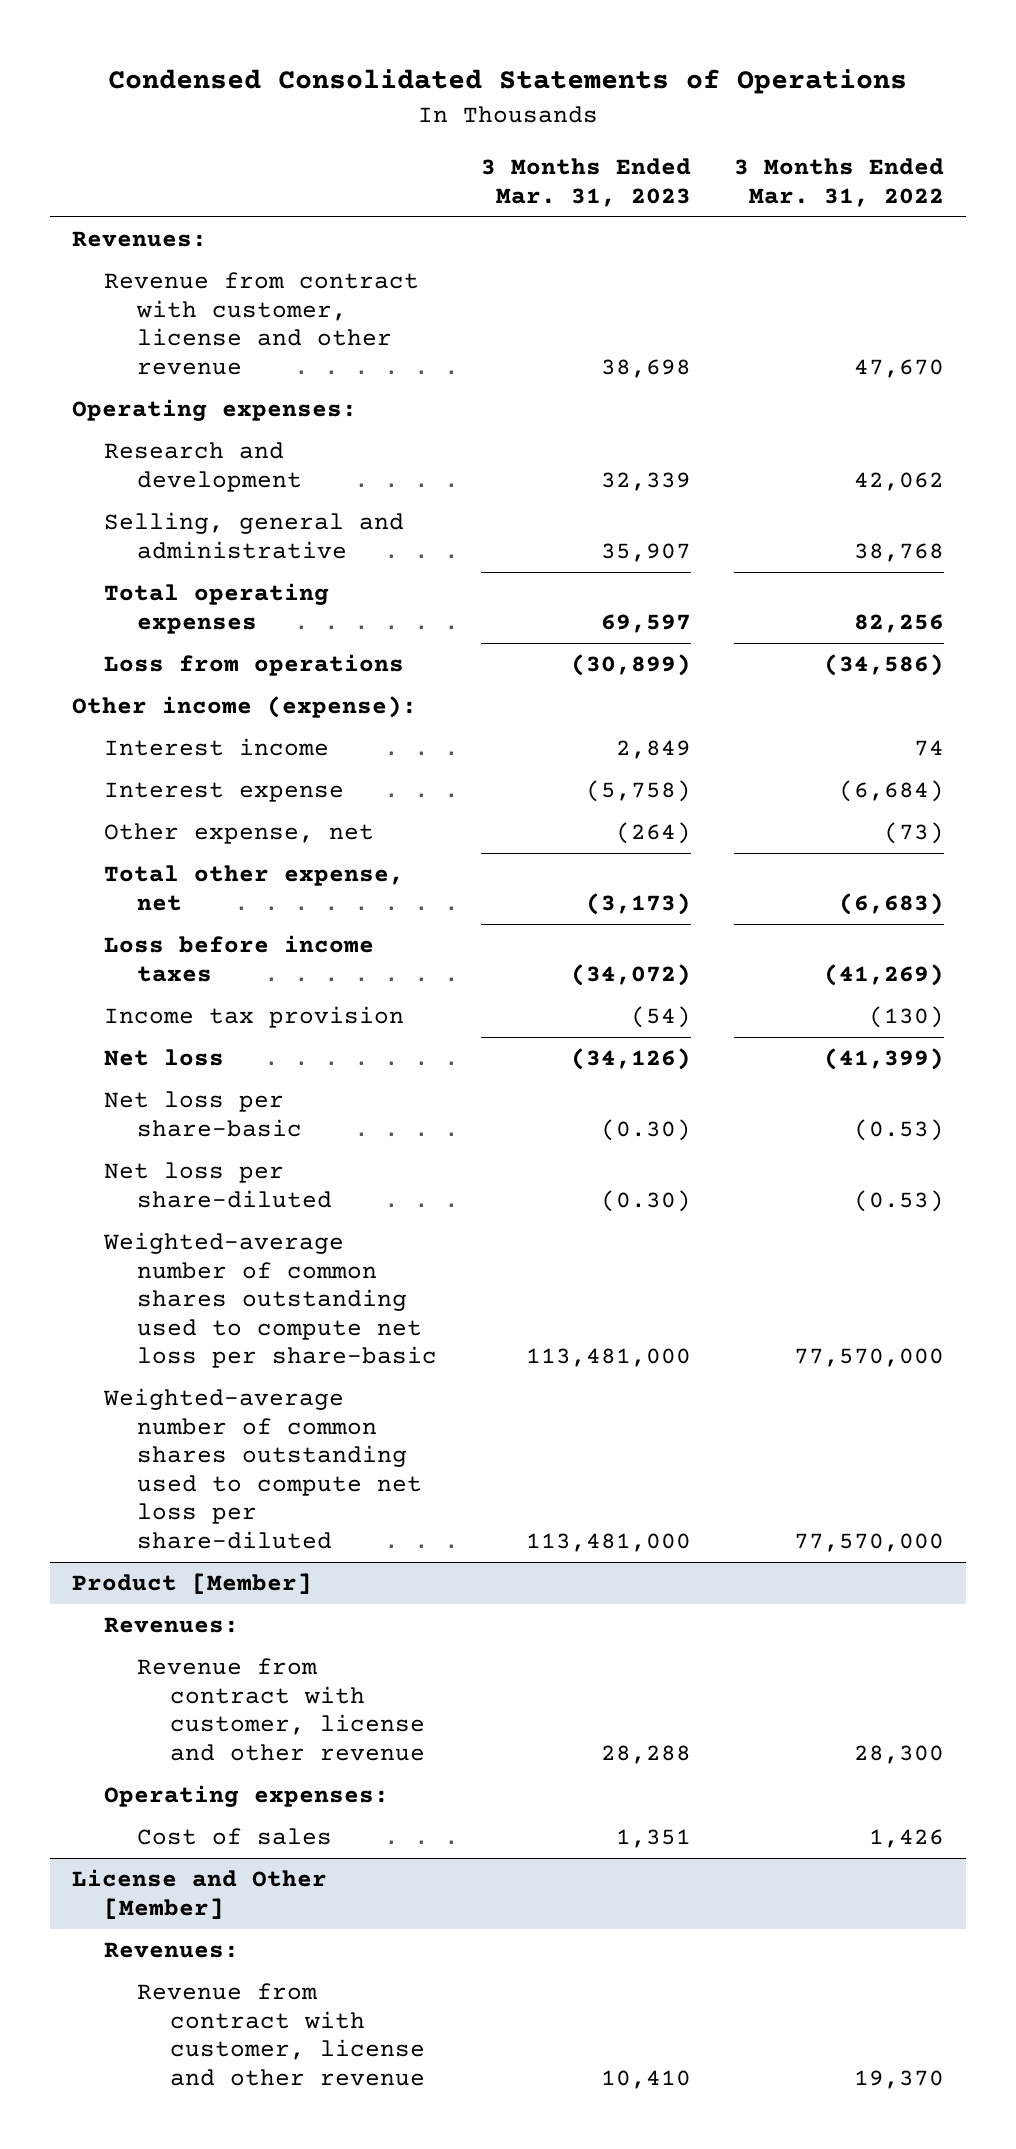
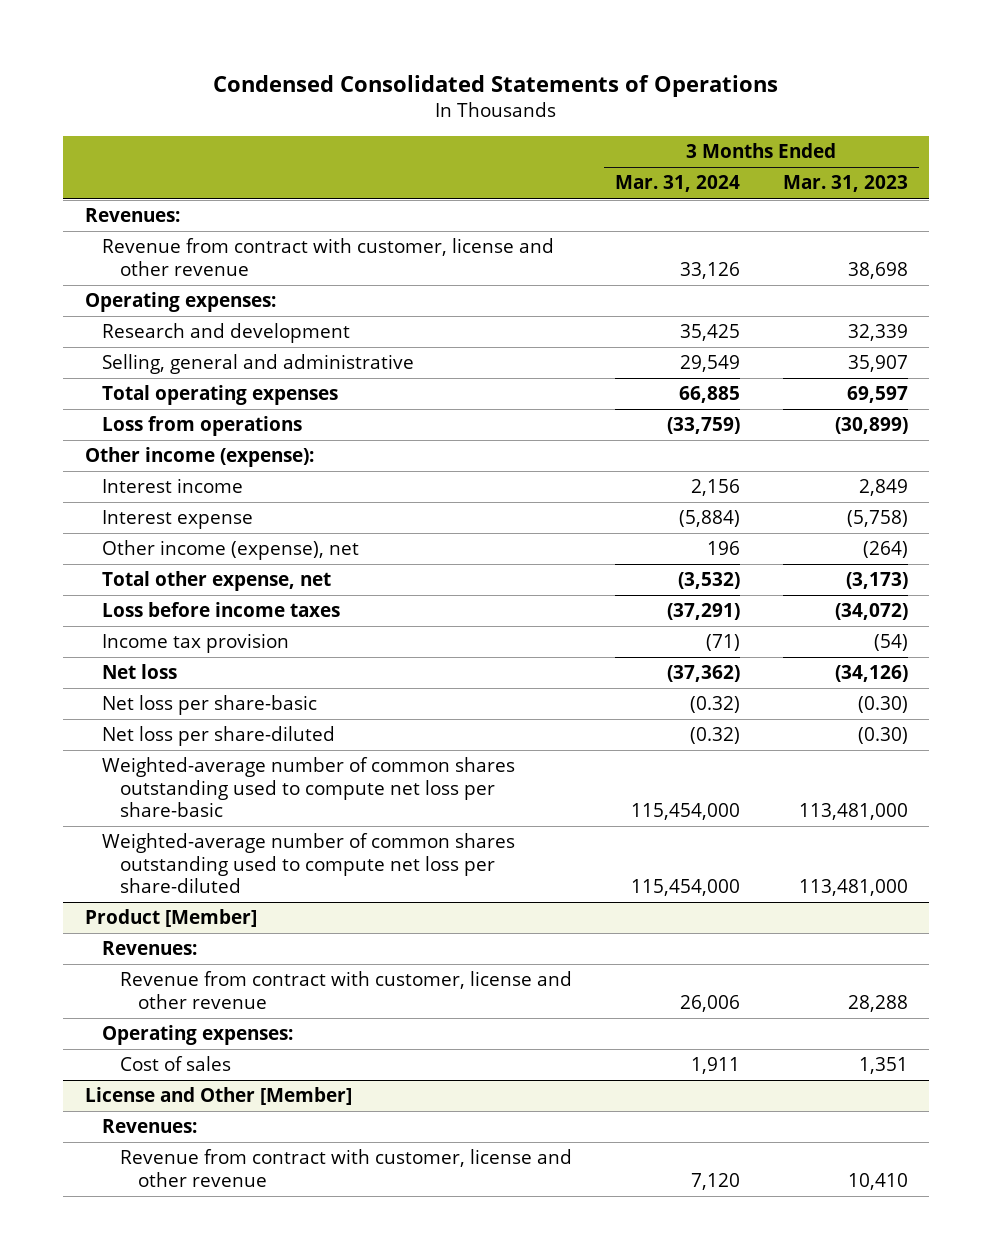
- | 3 Months Ended Mar. 31, 2023 | 3 Months Ended Mar. 31, 2022
+ | 3 Months Ended Mar. 31, 2024 | 3 Months Ended Mar. 31, 2023
- Other expense, net | (264) | (73)
+ Other income (expense), net | 196 | (264)

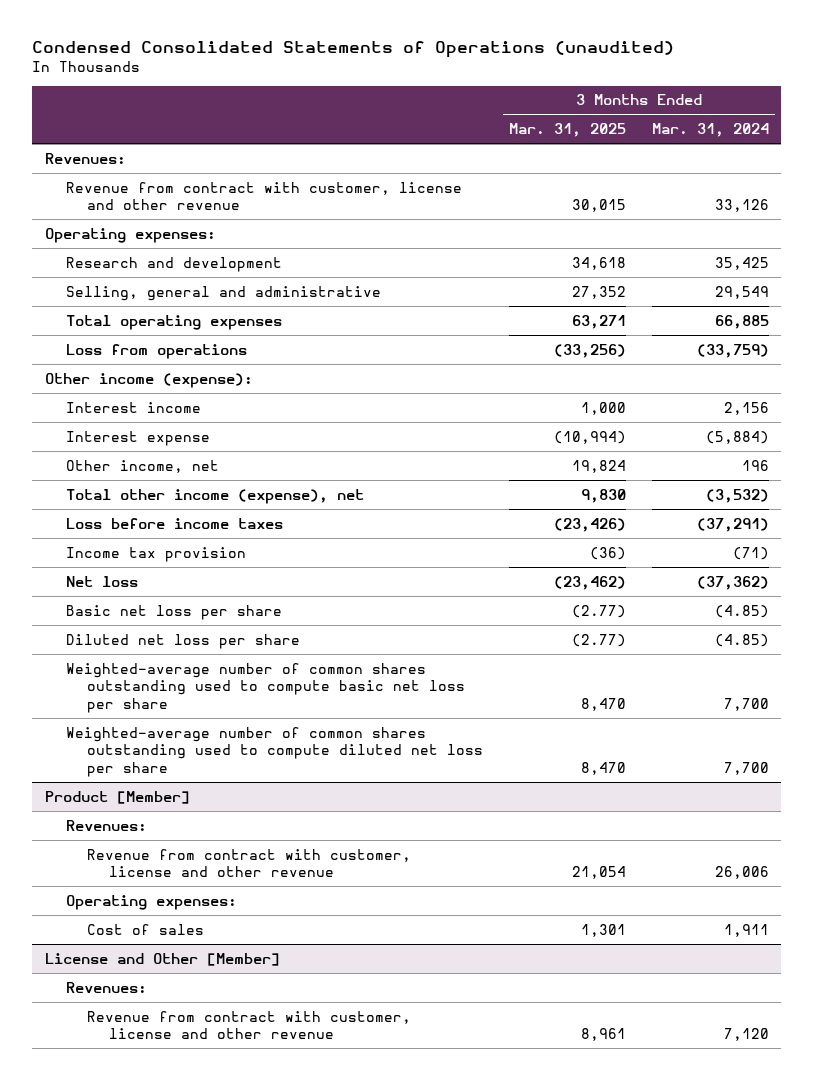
- Condensed Consolidated Statements of Operations
+ Condensed Consolidated Statements of Operations (unaudited)
- | 3 Months Ended Mar. 31, 2024 | 3 Months Ended Mar. 31, 2023
+ | 3 Months Ended Mar. 31, 2025 | 3 Months Ended Mar. 31, 2024
- Other income (expense), net | 196 | (264)
- Total other expense, net | (3,532) | (3,173)
+ Other income, net | 19,824 | 196
+ Total other income (expense), net | 9,830 | (3,532)
- Net loss per share-basic | (0.32) | (0.30)
- Net loss per share-diluted | (0.32) | (0.30)
- Weighted-average number of common shares outstanding used to compute net loss per share-basic | 115,454,000 | 113,481,000
- Weighted-average number of common shares outstanding used to compute net loss per share-diluted | 115,454,000 | 113,481,000
+ Basic net loss per share | (2.77) | (4.85)
+ Diluted net loss per share | (2.77) | (4.85)
+ Weighted-average number of common shares outstanding used to compute basic net loss per share | 8,470 | 7,700
+ Weighted-average number of common shares outstanding used to compute diluted net loss per share | 8,470 | 7,700

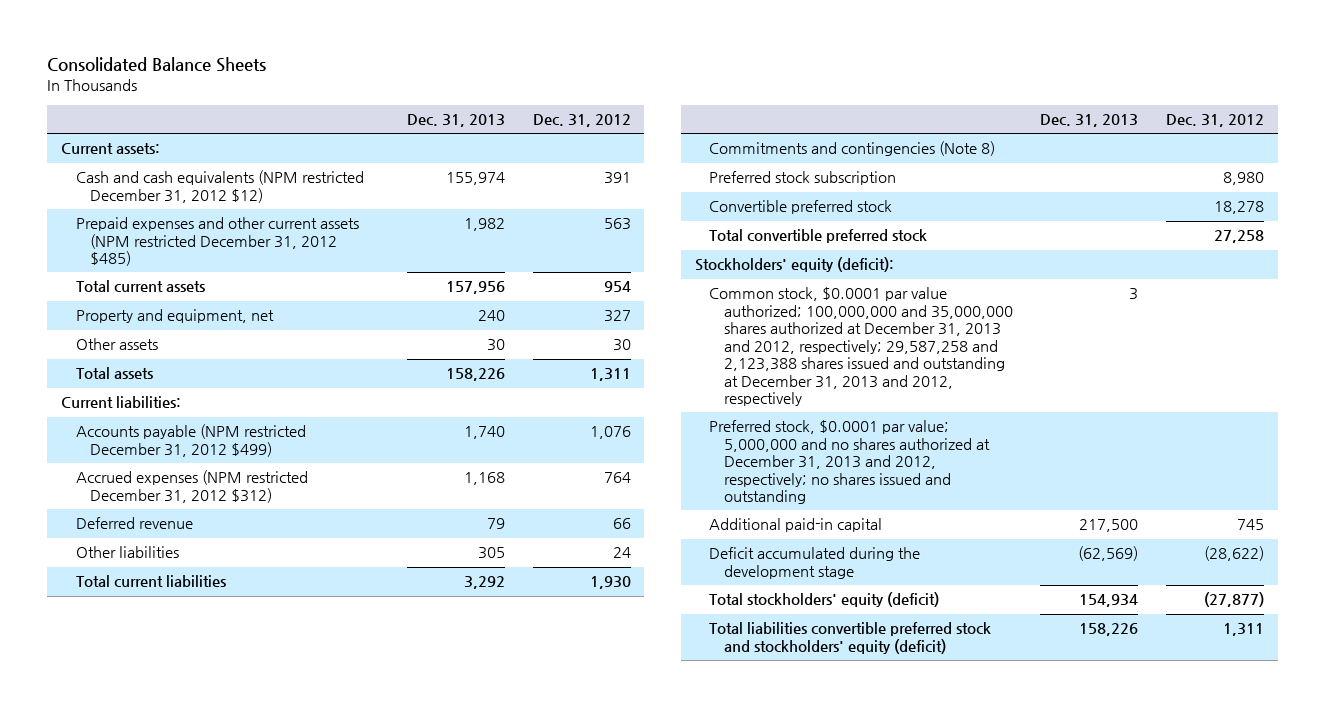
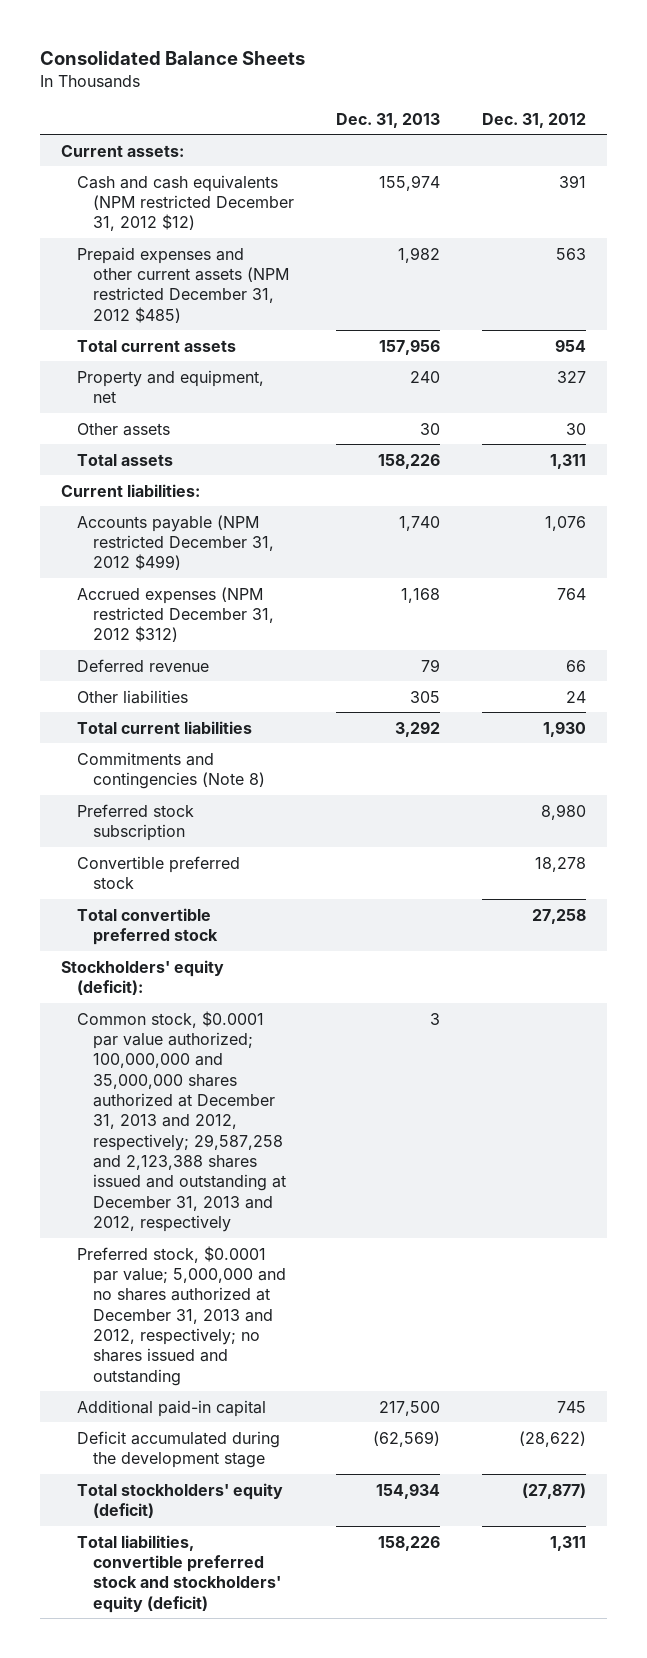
- Total liabilities convertible preferred stock and stockholders' equity (deficit) | 158,226 | 1,311
+ Total liabilities, convertible preferred stock and stockholders' equity (deficit) | 158,226 | 1,311

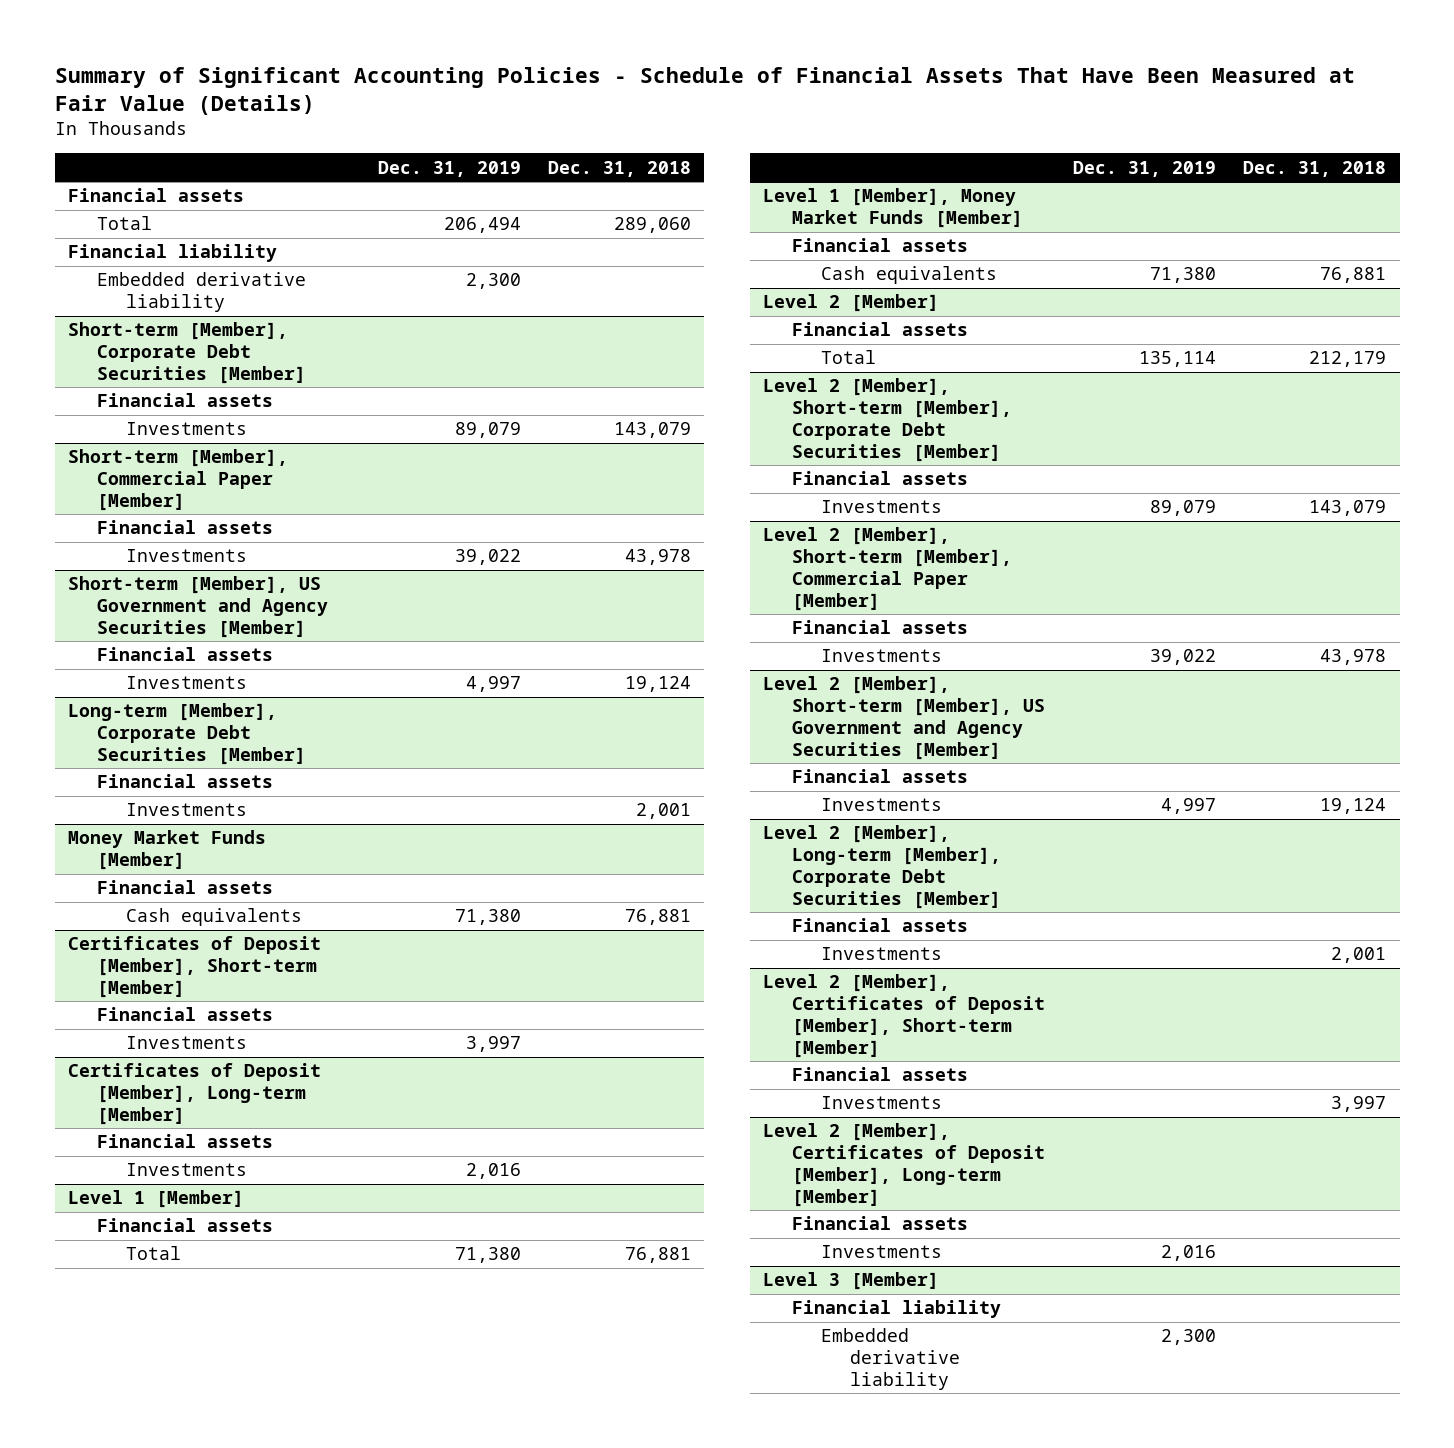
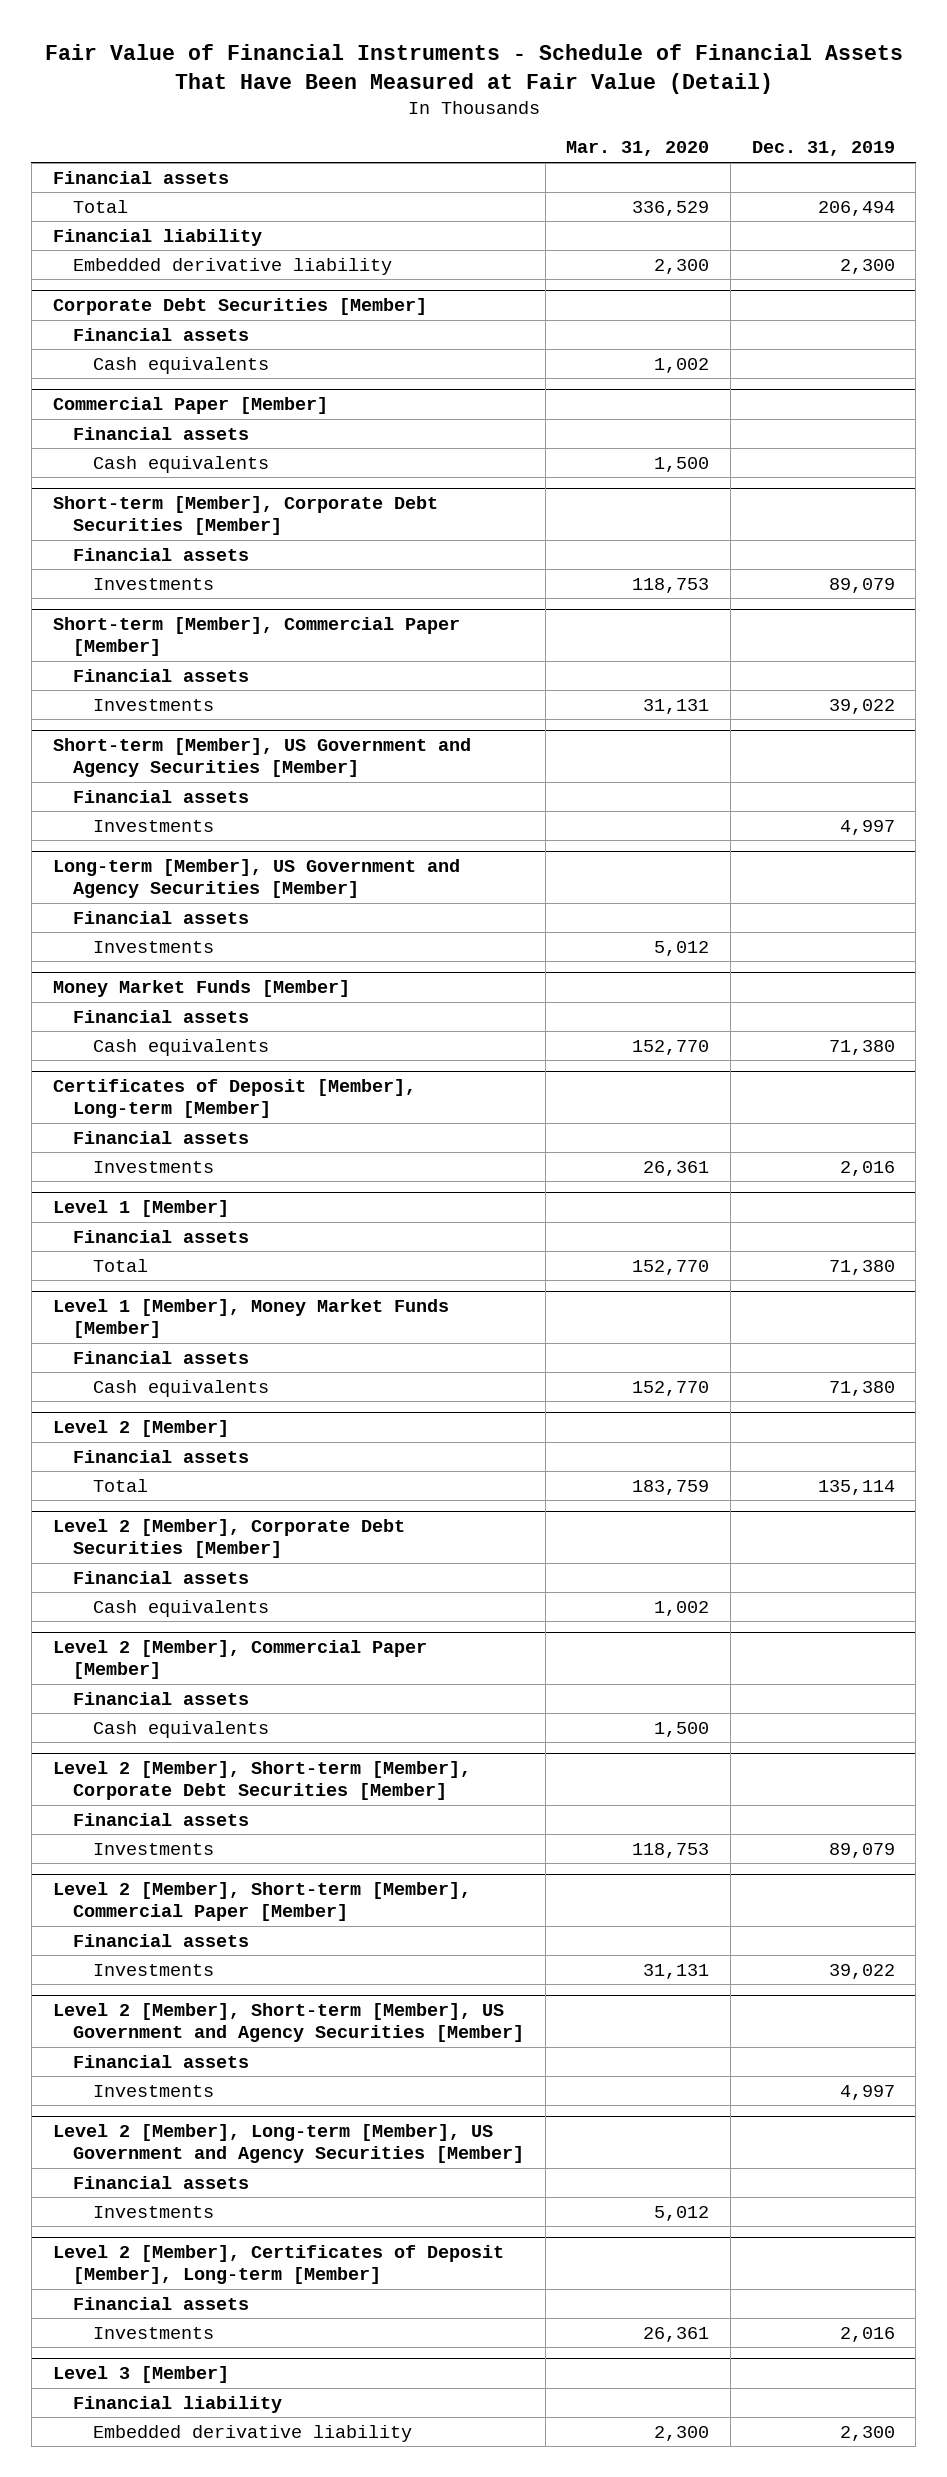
- Summary of Significant Accounting Policies - Schedule of Financial Assets That Have Been Measured at Fair Value (Details)
+ Fair Value of Financial Instruments - Schedule of Financial Assets That Have Been Measured at Fair Value (Detail)
- | Dec. 31, 2019 | Dec. 31, 2018
+ | Mar. 31, 2020 | Dec. 31, 2019
+ Corporate Debt Securities [Member]
+ Financial assets
+ Cash equivalents | 1,002 |
+ Commercial Paper [Member]
+ Financial assets
+ Cash equivalents | 1,500 |
- Long-term [Member], Corporate Debt Securities [Member]
+ Long-term [Member], US Government and Agency Securities [Member]
- Certificates of Deposit [Member], Short-term [Member]
- Financial assets
- Investments | 3,997 |
+ Level 2 [Member], Corporate Debt Securities [Member]
+ Financial assets
+ Cash equivalents | 1,002 |
+ Level 2 [Member], Commercial Paper [Member]
+ Financial assets
+ Cash equivalents | 1,500 |
- Level 2 [Member], Long-term [Member], Corporate Debt Securities [Member]
- Financial assets
- Investments | | 2,001
- Level 2 [Member], Certificates of Deposit [Member], Short-term [Member]
+ Level 2 [Member], Long-term [Member], US Government and Agency Securities [Member]

